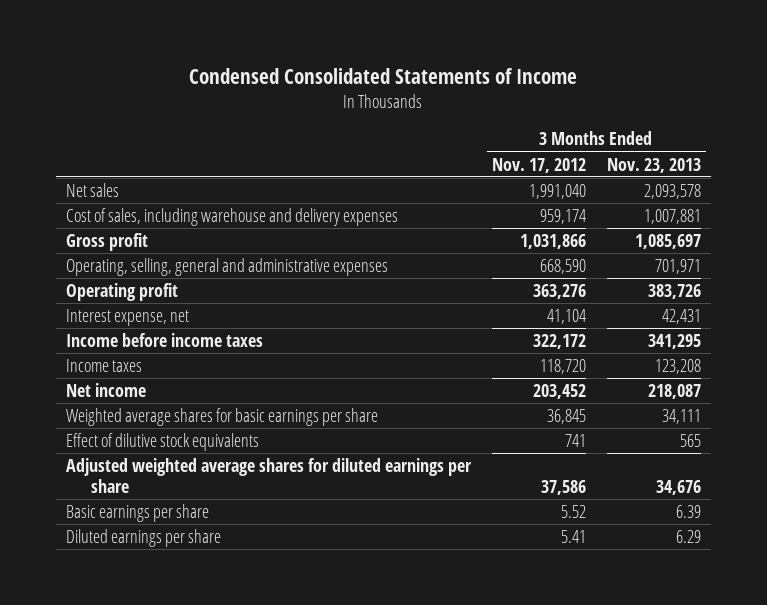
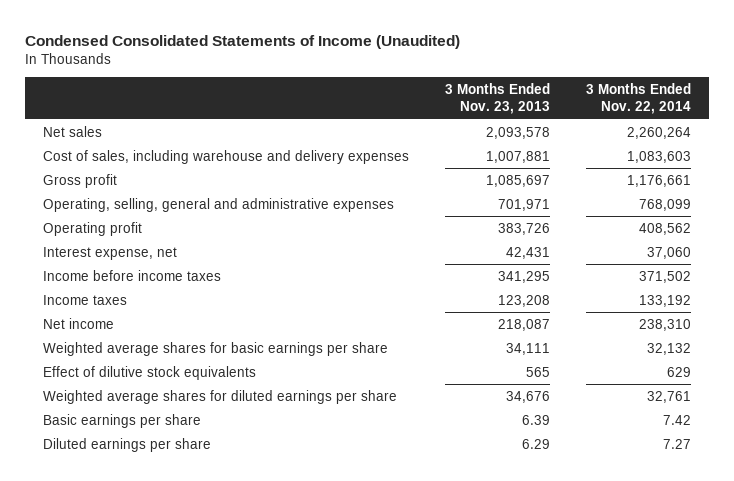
- Condensed Consolidated Statements of Income
+ Condensed Consolidated Statements of Income (Unaudited)
- | 3 Months Ended Nov. 17, 2012 | 3 Months Ended Nov. 23, 2013
+ | 3 Months Ended Nov. 23, 2013 | 3 Months Ended Nov. 22, 2014
- Adjusted weighted average shares for diluted earnings per share | 37,586 | 34,676
+ Weighted average shares for diluted earnings per share | 34,676 | 32,761

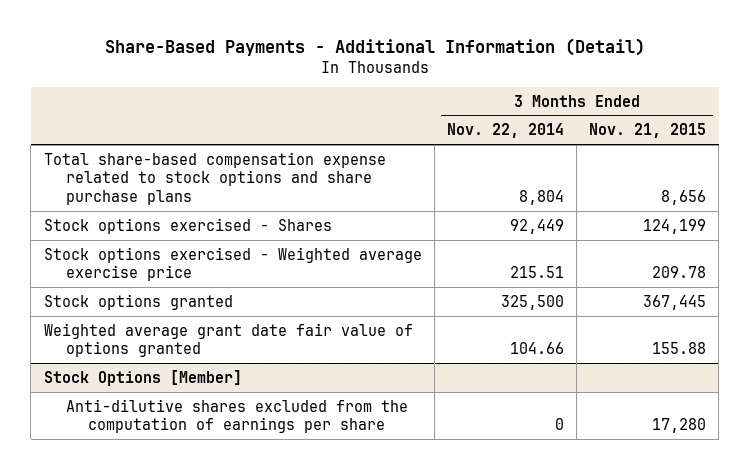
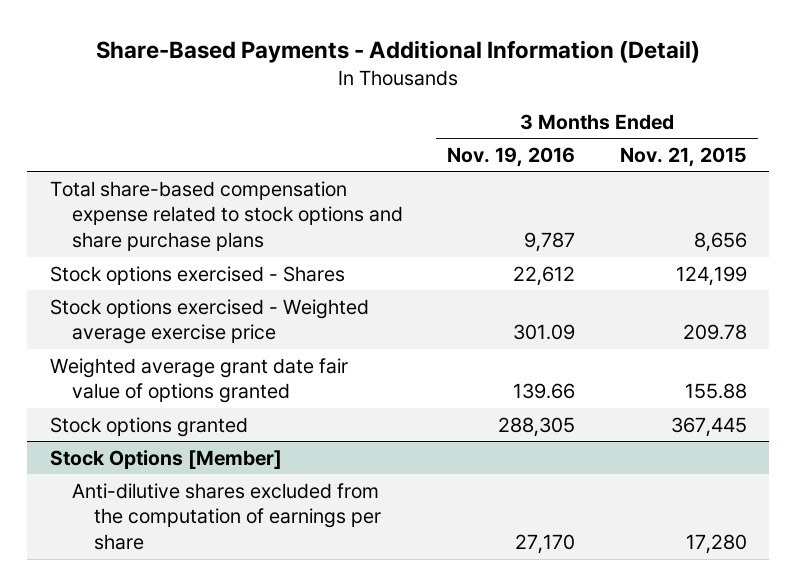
- | 3 Months Ended Nov. 22, 2014 | 3 Months Ended Nov. 21, 2015
+ | 3 Months Ended Nov. 19, 2016 | 3 Months Ended Nov. 21, 2015
moved down: Stock options granted | 288,305 | 367,445

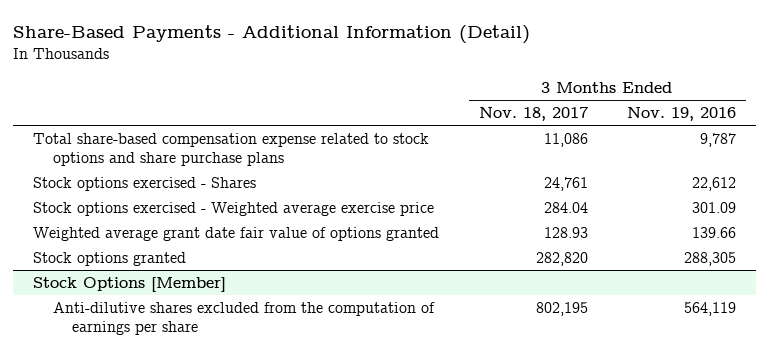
- | 3 Months Ended Nov. 19, 2016 | 3 Months Ended Nov. 21, 2015
+ | 3 Months Ended Nov. 18, 2017 | 3 Months Ended Nov. 19, 2016
@ Stock Options [Member]
- Anti-dilutive shares excluded from the computation of earnings per share | 27,170 | 17,280
+ Anti-dilutive shares excluded from the computation of earnings per share | 802,195 | 564,119

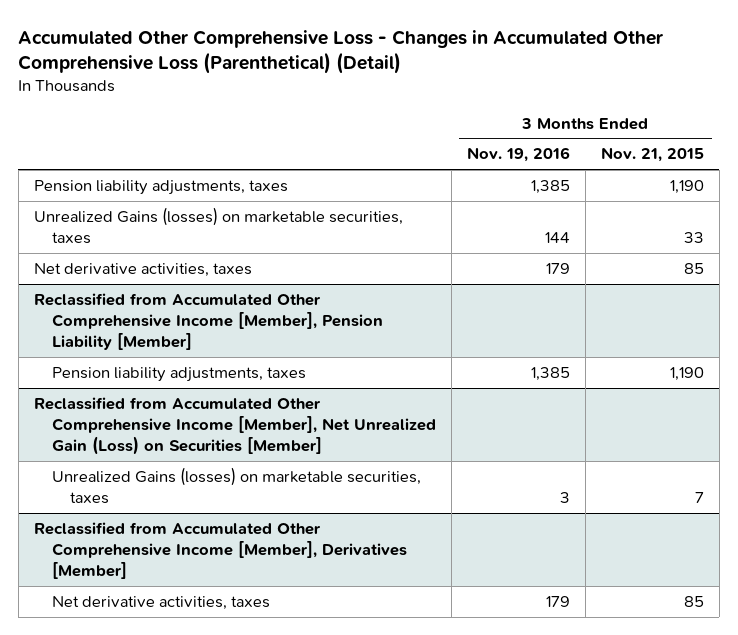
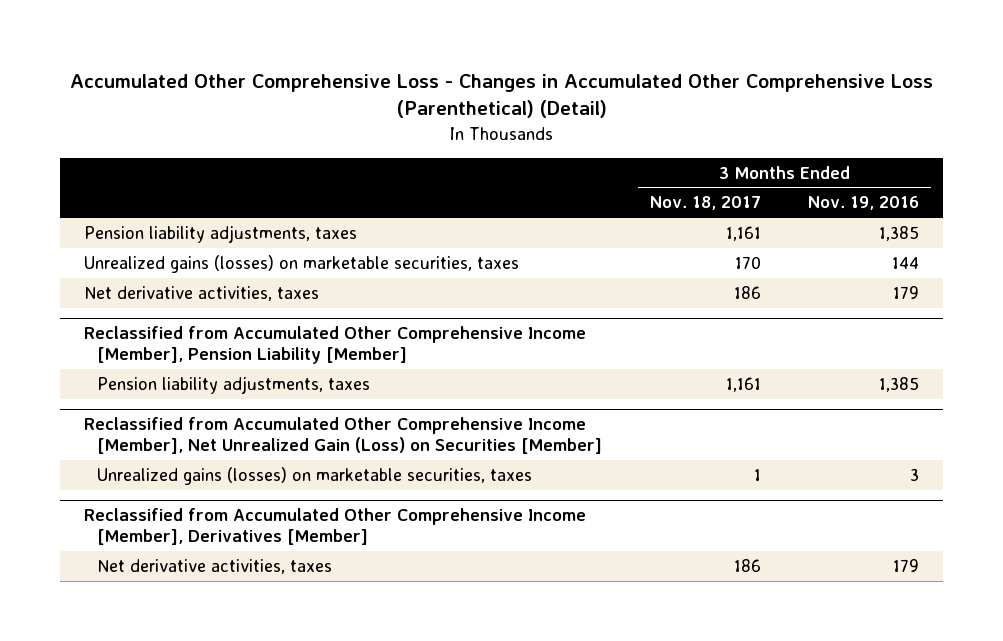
- | 3 Months Ended Nov. 19, 2016 | 3 Months Ended Nov. 21, 2015
+ | 3 Months Ended Nov. 18, 2017 | 3 Months Ended Nov. 19, 2016
- Unrealized Gains (losses) on marketable securities, taxes | 144 | 33
+ Unrealized gains (losses) on marketable securities, taxes | 170 | 144
@ Reclassified from Accumulated Other Comprehensive Income [Member], Net Unrealized Gain (Loss) on Securities [Member]
- Unrealized Gains (losses) on marketable securities, taxes | 3 | 7
+ Unrealized gains (losses) on marketable securities, taxes | 1 | 3

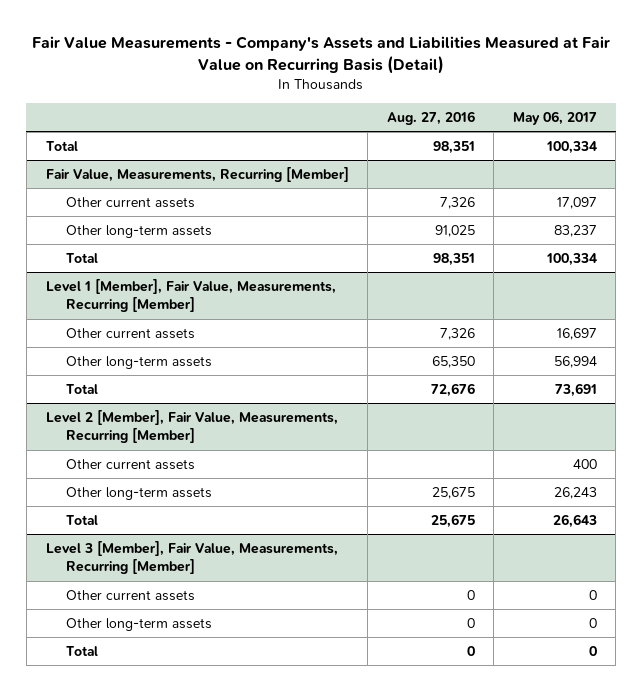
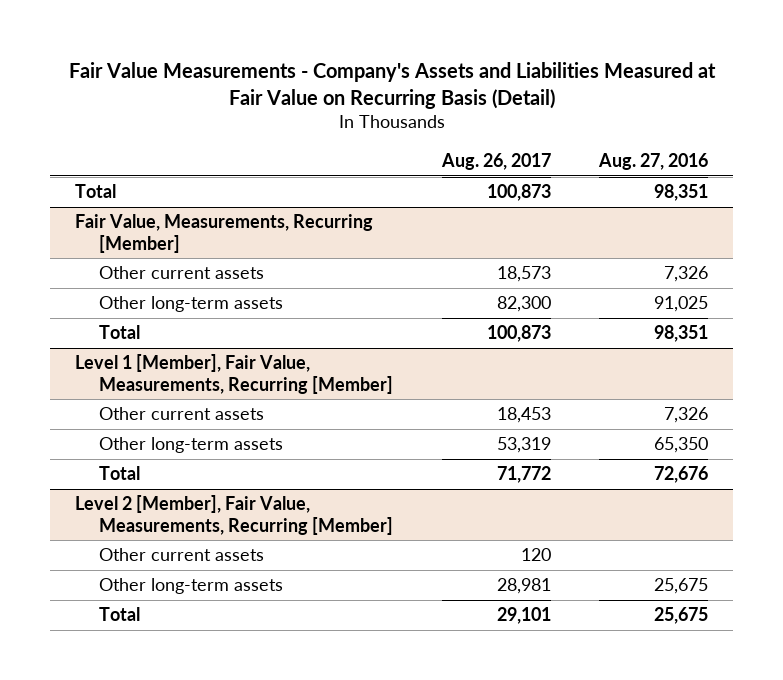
- | Aug. 27, 2016 | May 06, 2017
+ | Aug. 26, 2017 | Aug. 27, 2016
- Level 3 [Member], Fair Value, Measurements, Recurring [Member]
- Other current assets | 0 | 0
- Other long-term assets | 0 | 0
- Total | 0 | 0

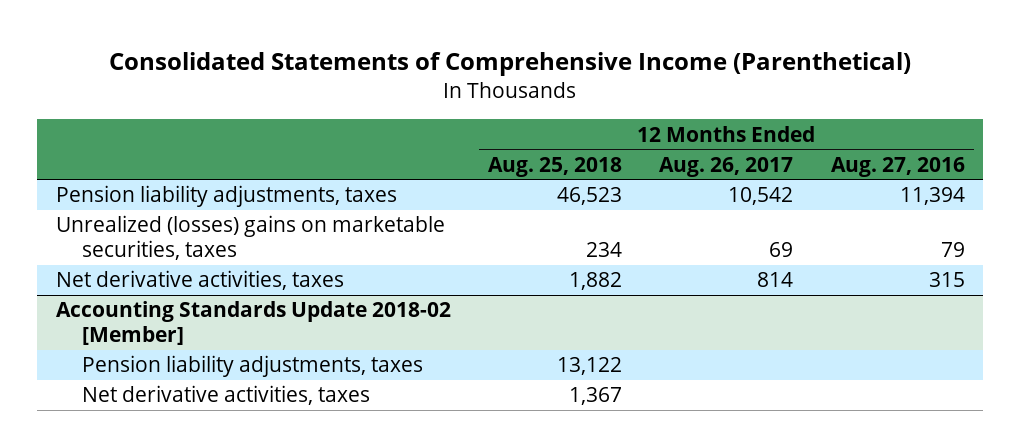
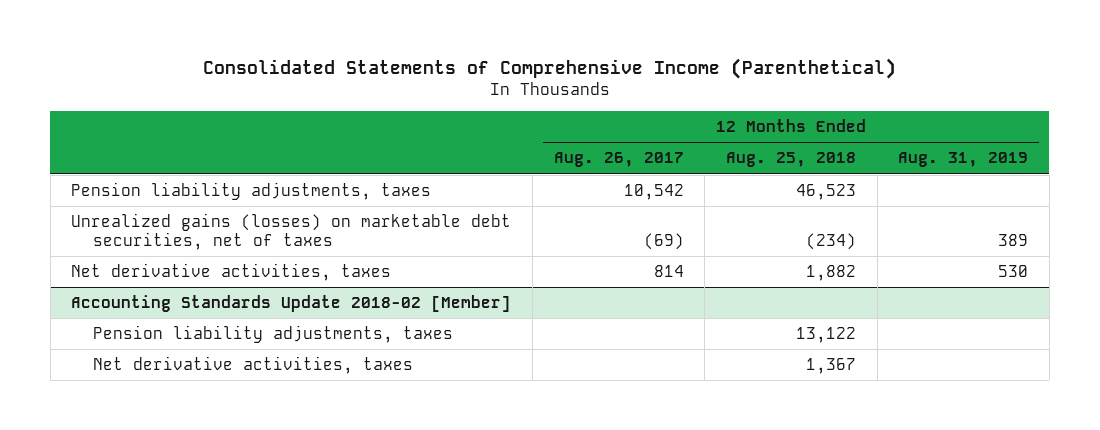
- | 12 Months Ended Aug. 25, 2018 | 12 Months Ended Aug. 26, 2017 | 12 Months Ended Aug. 27, 2016
+ | 12 Months Ended Aug. 26, 2017 | 12 Months Ended Aug. 25, 2018 | 12 Months Ended Aug. 31, 2019
- Unrealized (losses) gains on marketable securities, taxes | 234 | 69 | 79
+ Unrealized gains (losses) on marketable debt securities, net of taxes | (69) | (234) | 389

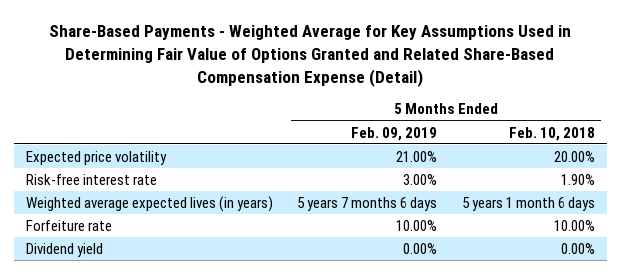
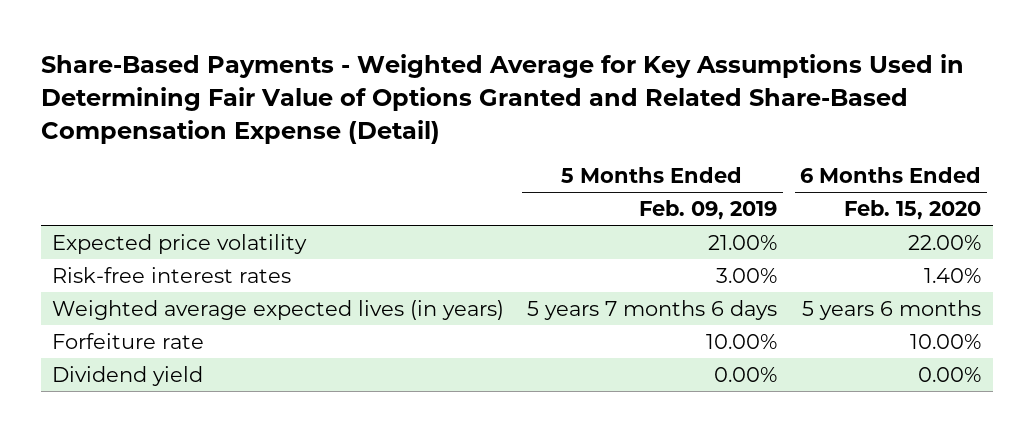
- | 5 Months Ended Feb. 09, 2019 | 5 Months Ended Feb. 10, 2018
+ | 5 Months Ended Feb. 09, 2019 | 6 Months Ended Feb. 15, 2020
- Risk-free interest rate | 3.00% | 1.90%
+ Risk-free interest rates | 3.00% | 1.40%

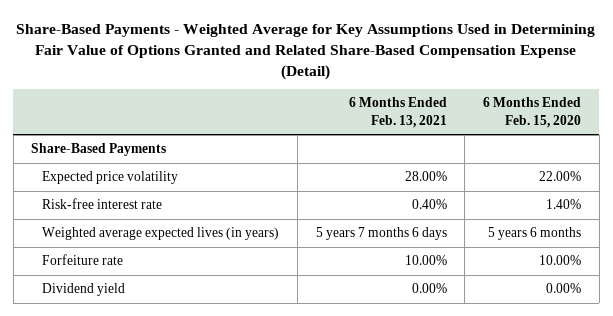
- | 5 Months Ended Feb. 09, 2019 | 6 Months Ended Feb. 15, 2020
+ | 6 Months Ended Feb. 13, 2021 | 6 Months Ended Feb. 15, 2020
+ Share-Based Payments
- Risk-free interest rates | 3.00% | 1.40%
+ Risk-free interest rate | 0.40% | 1.40%

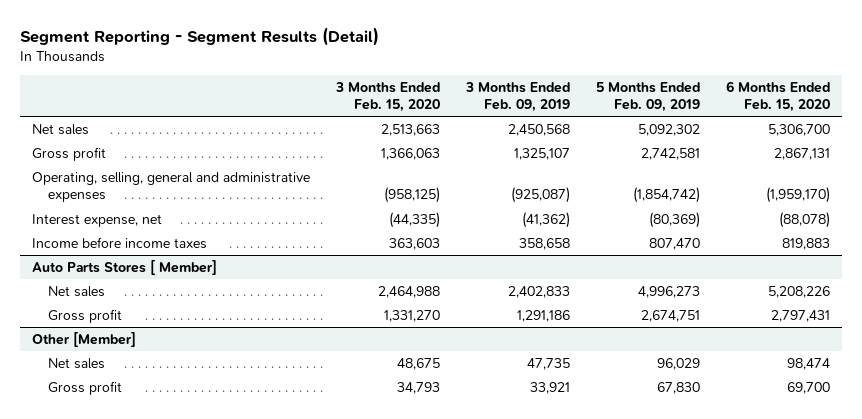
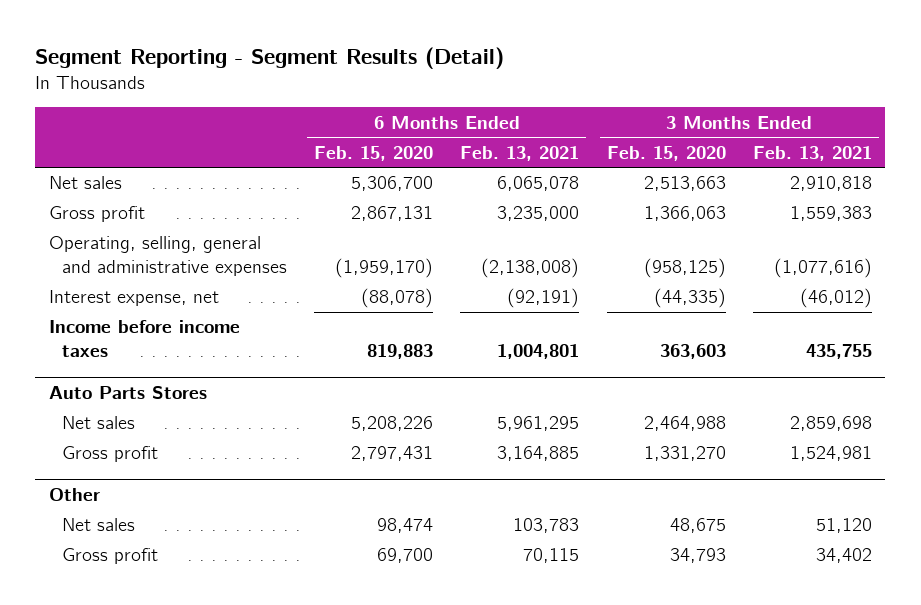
- | 3 Months Ended Feb. 15, 2020 | 3 Months Ended Feb. 09, 2019 | 5 Months Ended Feb. 09, 2019 | 6 Months Ended Feb. 15, 2020
+ | 6 Months Ended Feb. 15, 2020 | 6 Months Ended Feb. 13, 2021 | 3 Months Ended Feb. 15, 2020 | 3 Months Ended Feb. 13, 2021
- Auto Parts Stores [ Member]
+ Auto Parts Stores
- Other [Member]
+ Other

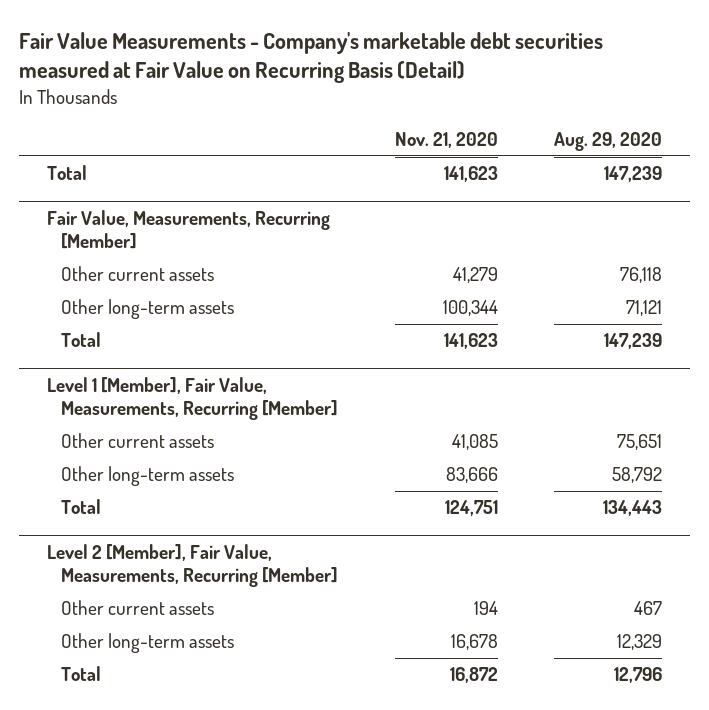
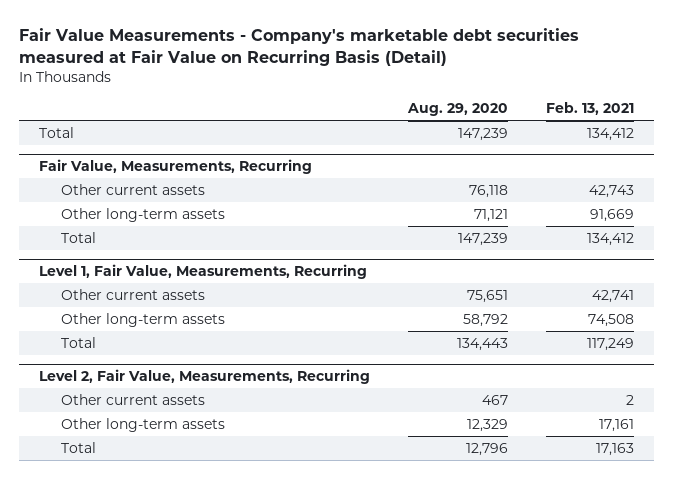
- | Nov. 21, 2020 | Aug. 29, 2020
+ | Aug. 29, 2020 | Feb. 13, 2021
- Fair Value, Measurements, Recurring [Member]
+ Fair Value, Measurements, Recurring
- Level 1 [Member], Fair Value, Measurements, Recurring [Member]
+ Level 1, Fair Value, Measurements, Recurring
- Level 2 [Member], Fair Value, Measurements, Recurring [Member]
+ Level 2, Fair Value, Measurements, Recurring

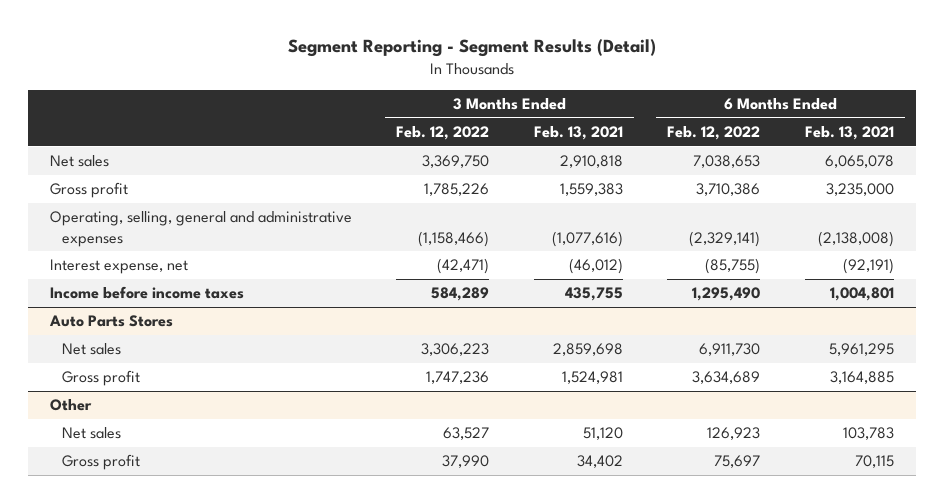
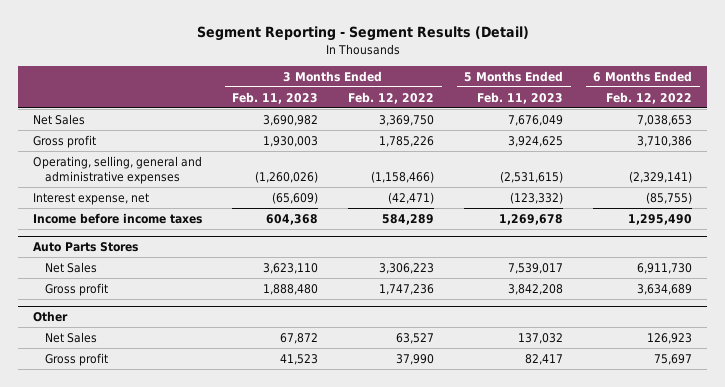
- | 3 Months Ended Feb. 12, 2022 | 3 Months Ended Feb. 13, 2021 | 6 Months Ended Feb. 12, 2022 | 6 Months Ended Feb. 13, 2021
+ | 3 Months Ended Feb. 11, 2023 | 3 Months Ended Feb. 12, 2022 | 5 Months Ended Feb. 11, 2023 | 6 Months Ended Feb. 12, 2022
- Net sales | 3,369,750 | 2,910,818 | 7,038,653 | 6,065,078
+ Net Sales | 3,690,982 | 3,369,750 | 7,676,049 | 7,038,653
@ Auto Parts Stores
- Net sales | 3,306,223 | 2,859,698 | 6,911,730 | 5,961,295
+ Net Sales | 3,623,110 | 3,306,223 | 7,539,017 | 6,911,730
@ Other
- Net sales | 63,527 | 51,120 | 126,923 | 103,783
+ Net Sales | 67,872 | 63,527 | 137,032 | 126,923

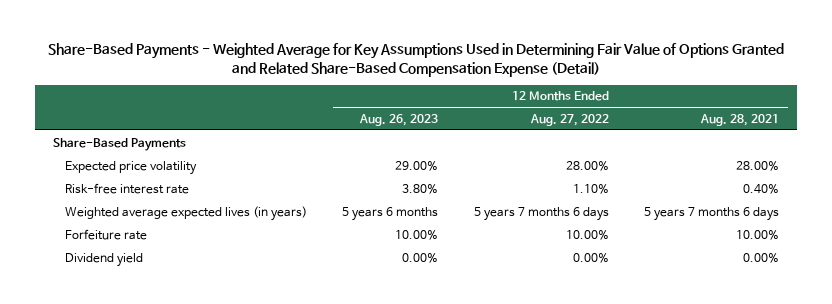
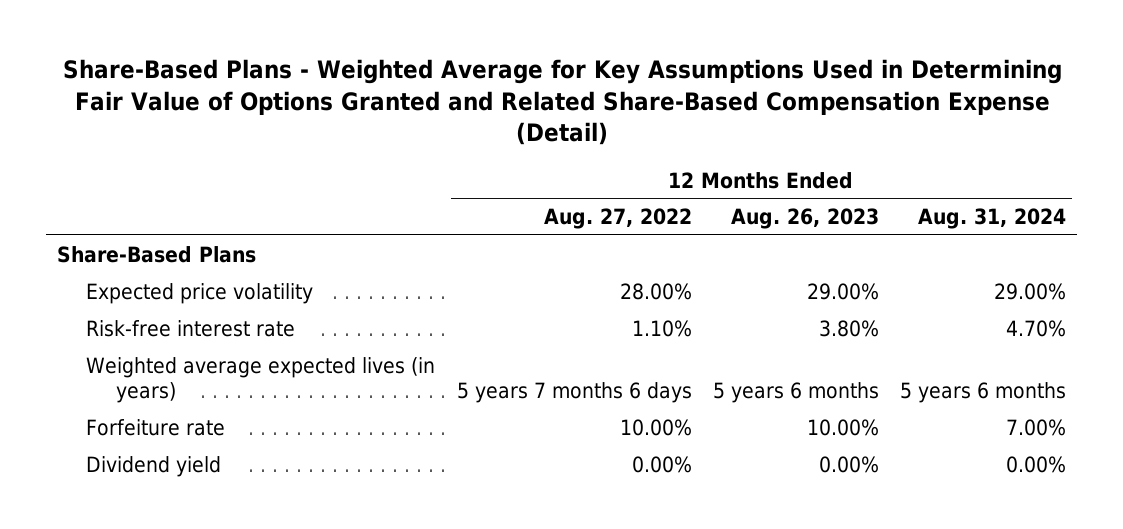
- Share-Based Payments - Weighted Average for Key Assumptions Used in Determining Fair Value of Options Granted and Related Share-Based Compensation Expense (Detail)
+ Share-Based Plans - Weighted Average for Key Assumptions Used in Determining Fair Value of Options Granted and Related Share-Based Compensation Expense (Detail)
- | 12 Months Ended Aug. 26, 2023 | 12 Months Ended Aug. 27, 2022 | 12 Months Ended Aug. 28, 2021
+ | 12 Months Ended Aug. 27, 2022 | 12 Months Ended Aug. 26, 2023 | 12 Months Ended Aug. 31, 2024
- Share-Based Payments
+ Share-Based Plans

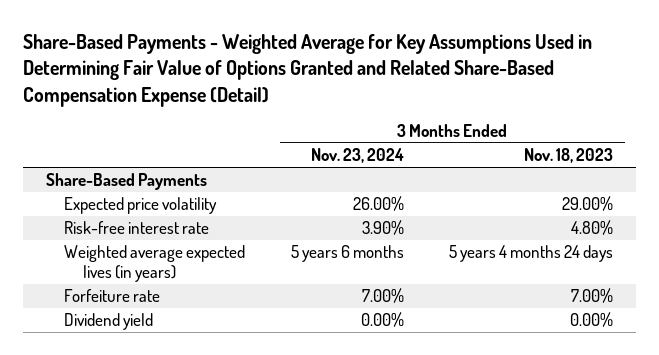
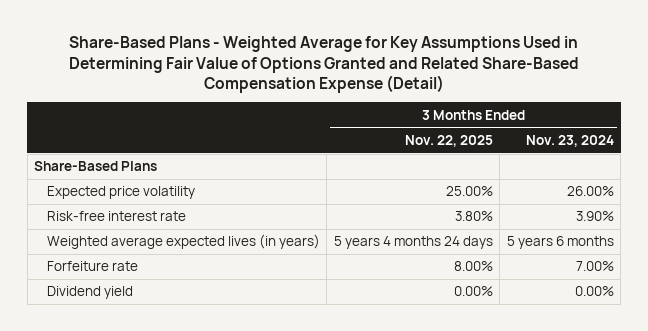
- Share-Based Payments - Weighted Average for Key Assumptions Used in Determining Fair Value of Options Granted and Related Share-Based Compensation Expense (Detail)
+ Share-Based Plans - Weighted Average for Key Assumptions Used in Determining Fair Value of Options Granted and Related Share-Based Compensation Expense (Detail)
- | 3 Months Ended Nov. 23, 2024 | 3 Months Ended Nov. 18, 2023
+ | 3 Months Ended Nov. 22, 2025 | 3 Months Ended Nov. 23, 2024
- Share-Based Payments
+ Share-Based Plans

